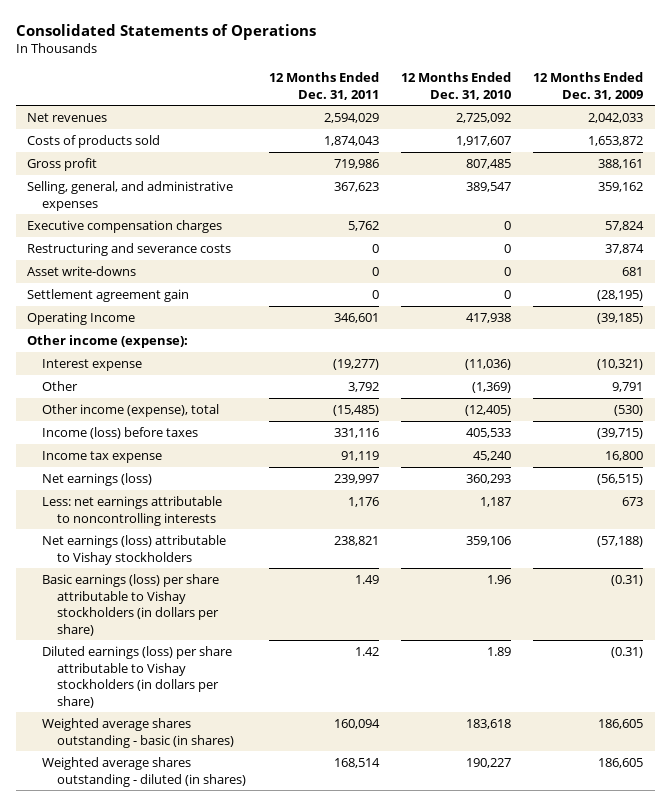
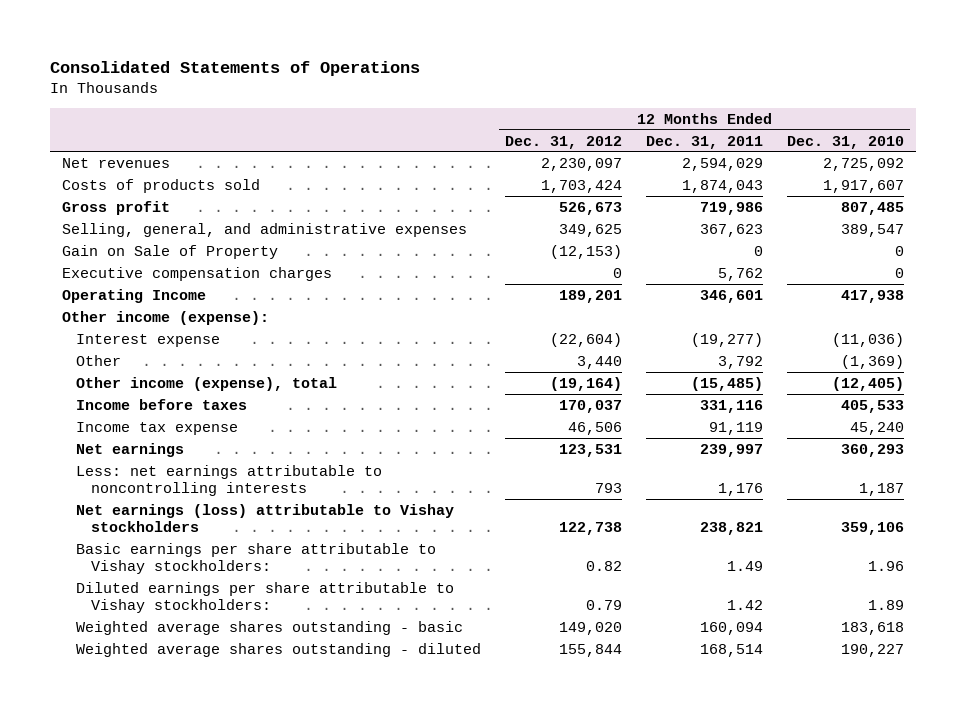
- | 12 Months Ended Dec. 31, 2011 | 12 Months Ended Dec. 31, 2010 | 12 Months Ended Dec. 31, 2009
+ | 12 Months Ended Dec. 31, 2012 | 12 Months Ended Dec. 31, 2011 | 12 Months Ended Dec. 31, 2010
+ Gain on Sale of Property | (12,153) | 0 | 0
- Restructuring and severance costs | 0 | 0 | 37,874
- Asset write-downs | 0 | 0 | 681
- Settlement agreement gain | 0 | 0 | (28,195)
- Income (loss) before taxes | 331,116 | 405,533 | (39,715)
+ Income before taxes | 170,037 | 331,116 | 405,533
- Net earnings (loss) | 239,997 | 360,293 | (56,515)
+ Net earnings | 123,531 | 239,997 | 360,293
- Basic earnings (loss) per share attributable to Vishay stockholders (in dollars per share) | 1.49 | 1.96 | (0.31)
- Diluted earnings (loss) per share attributable to Vishay stockholders (in dollars per share) | 1.42 | 1.89 | (0.31)
- Weighted average shares outstanding - basic (in shares) | 160,094 | 183,618 | 186,605
- Weighted average shares outstanding - diluted (in shares) | 168,514 | 190,227 | 186,605
+ Basic earnings per share attributable to Vishay stockholders: | 0.82 | 1.49 | 1.96
+ Diluted earnings per share attributable to Vishay stockholders: | 0.79 | 1.42 | 1.89
+ Weighted average shares outstanding - basic | 149,020 | 160,094 | 183,618
+ Weighted average shares outstanding - diluted | 155,844 | 168,514 | 190,227

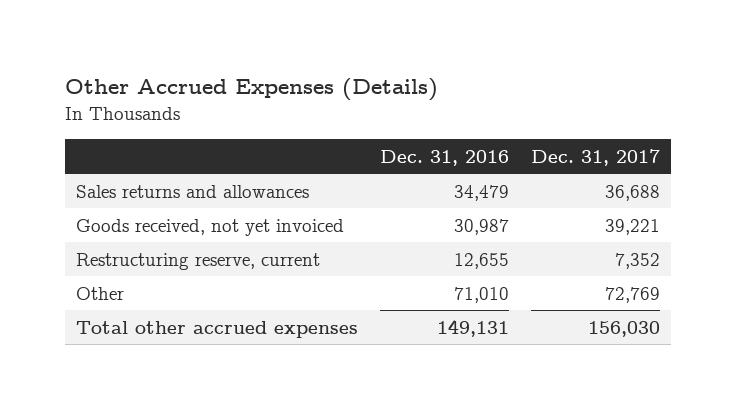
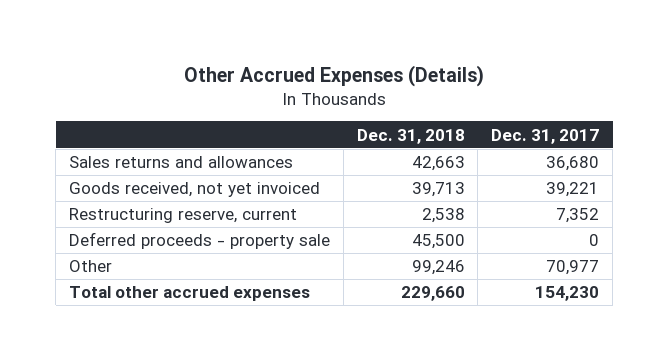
- | Dec. 31, 2016 | Dec. 31, 2017
+ | Dec. 31, 2018 | Dec. 31, 2017
- Sales returns and allowances | 34,479 | 36,688
+ Sales returns and allowances | 42,663 | 36,680
- Other | 71,010 | 72,769
- Total other accrued expenses | 149,131 | 156,030
+ Deferred proceeds - property sale | 45,500 | 0
+ Other | 99,246 | 70,977
+ Total other accrued expenses | 229,660 | 154,230

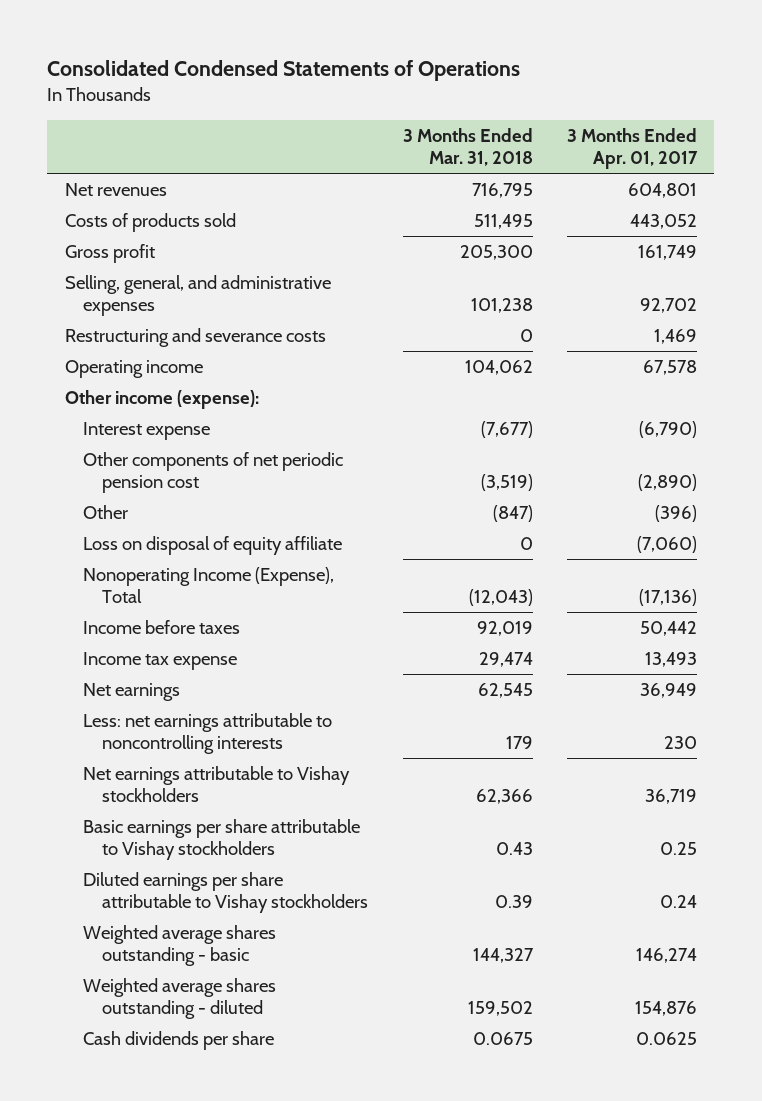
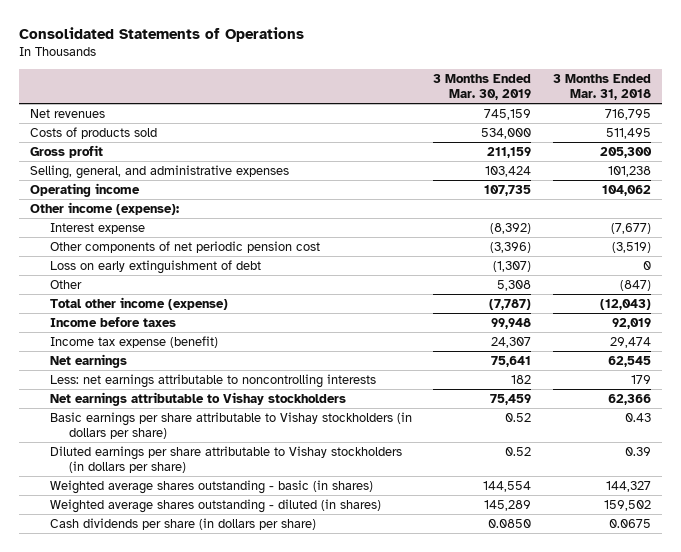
- Consolidated Condensed Statements of Operations
+ Consolidated Statements of Operations
- | 3 Months Ended Mar. 31, 2018 | 3 Months Ended Apr. 01, 2017
+ | 3 Months Ended Mar. 30, 2019 | 3 Months Ended Mar. 31, 2018
- Restructuring and severance costs | 0 | 1,469
+ Loss on early extinguishment of debt | (1,307) | 0
- Loss on disposal of equity affiliate | 0 | (7,060)
- Nonoperating Income (Expense), Total | (12,043) | (17,136)
+ Total other income (expense) | (7,787) | (12,043)
- Income tax expense | 29,474 | 13,493
+ Income tax expense (benefit) | 24,307 | 29,474
- Basic earnings per share attributable to Vishay stockholders | 0.43 | 0.25
- Diluted earnings per share attributable to Vishay stockholders | 0.39 | 0.24
- Weighted average shares outstanding - basic | 144,327 | 146,274
- Weighted average shares outstanding - diluted | 159,502 | 154,876
- Cash dividends per share | 0.0675 | 0.0625
+ Basic earnings per share attributable to Vishay stockholders (in dollars per share) | 0.52 | 0.43
+ Diluted earnings per share attributable to Vishay stockholders (in dollars per share) | 0.52 | 0.39
+ Weighted average shares outstanding - basic (in shares) | 144,554 | 144,327
+ Weighted average shares outstanding - diluted (in shares) | 145,289 | 159,502
+ Cash dividends per share (in dollars per share) | 0.0850 | 0.0675

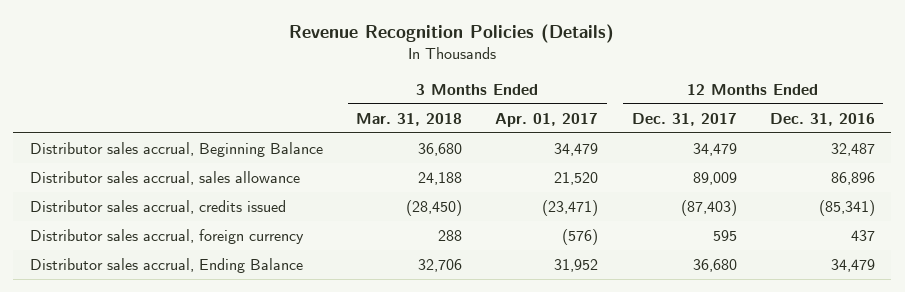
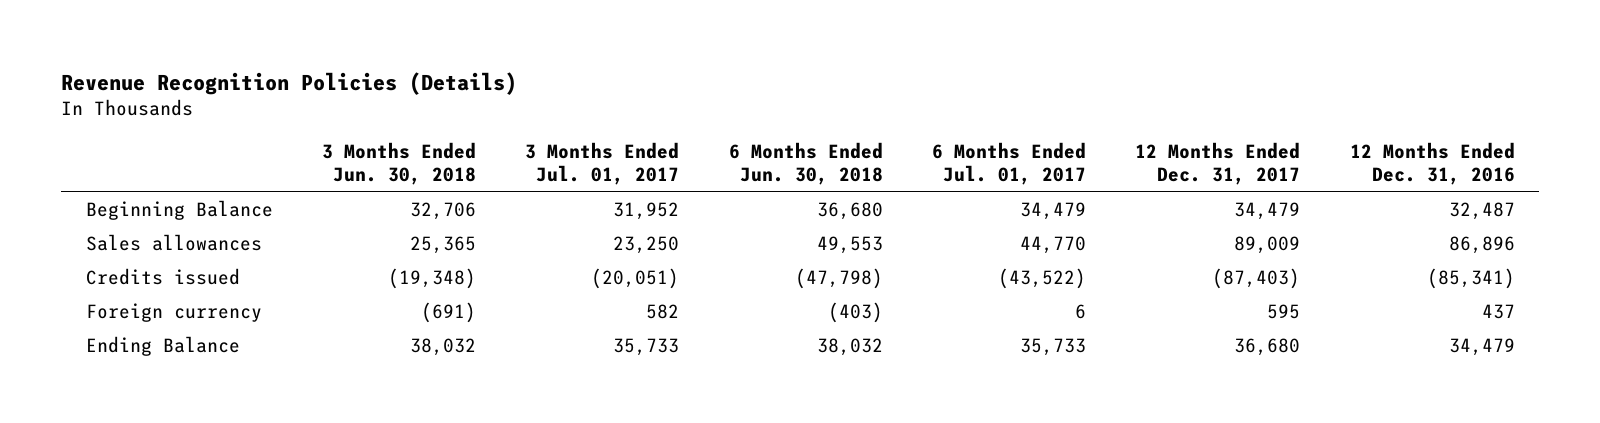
- | 3 Months Ended Mar. 31, 2018 | 3 Months Ended Apr. 01, 2017 | 12 Months Ended Dec. 31, 2017 | 12 Months Ended Dec. 31, 2016
+ | 3 Months Ended Jun. 30, 2018 | 3 Months Ended Jul. 01, 2017 | 6 Months Ended Jun. 30, 2018 | 6 Months Ended Jul. 01, 2017 | 12 Months Ended Dec. 31, 2017 | 12 Months Ended Dec. 31, 2016
- Distributor sales accrual, Beginning Balance | 36,680 | 34,479 | 34,479 | 32,487
- Distributor sales accrual, sales allowance | 24,188 | 21,520 | 89,009 | 86,896
- Distributor sales accrual, credits issued | (28,450) | (23,471) | (87,403) | (85,341)
- Distributor sales accrual, foreign currency | 288 | (576) | 595 | 437
- Distributor sales accrual, Ending Balance | 32,706 | 31,952 | 36,680 | 34,479
+ Beginning Balance | 32,706 | 31,952 | 36,680 | 34,479 | 34,479 | 32,487
+ Sales allowances | 25,365 | 23,250 | 49,553 | 44,770 | 89,009 | 86,896
+ Credits issued | (19,348) | (20,051) | (47,798) | (43,522) | (87,403) | (85,341)
+ Foreign currency | (691) | 582 | (403) | 6 | 595 | 437
+ Ending Balance | 38,032 | 35,733 | 38,032 | 35,733 | 36,680 | 34,479

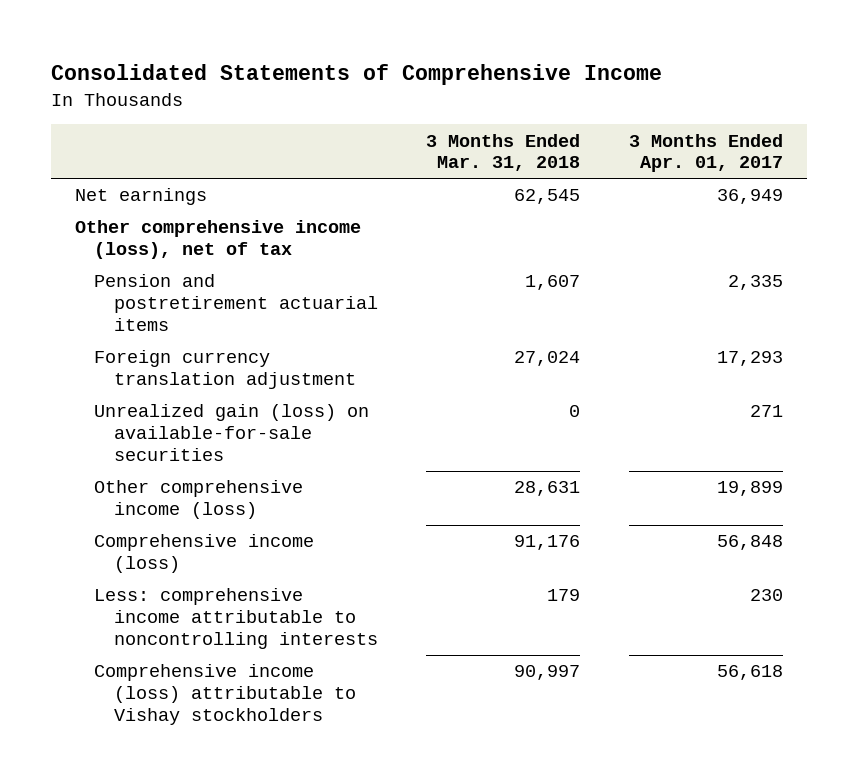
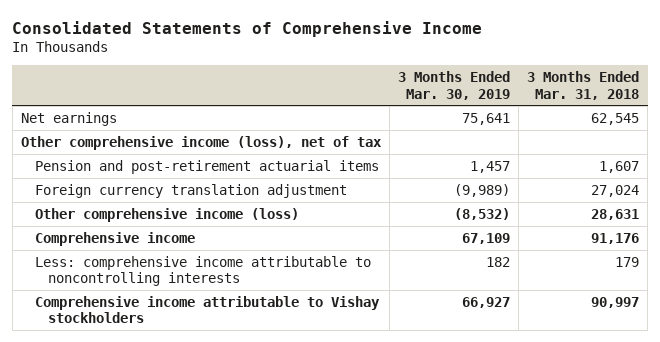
- | 3 Months Ended Mar. 31, 2018 | 3 Months Ended Apr. 01, 2017
+ | 3 Months Ended Mar. 30, 2019 | 3 Months Ended Mar. 31, 2018
- Pension and postretirement actuarial items | 1,607 | 2,335
+ Pension and post-retirement actuarial items | 1,457 | 1,607
- Unrealized gain (loss) on available-for-sale securities | 0 | 271
- Comprehensive income (loss) | 91,176 | 56,848
+ Comprehensive income | 67,109 | 91,176
- Comprehensive income (loss) attributable to Vishay stockholders | 90,997 | 56,618
+ Comprehensive income attributable to Vishay stockholders | 66,927 | 90,997

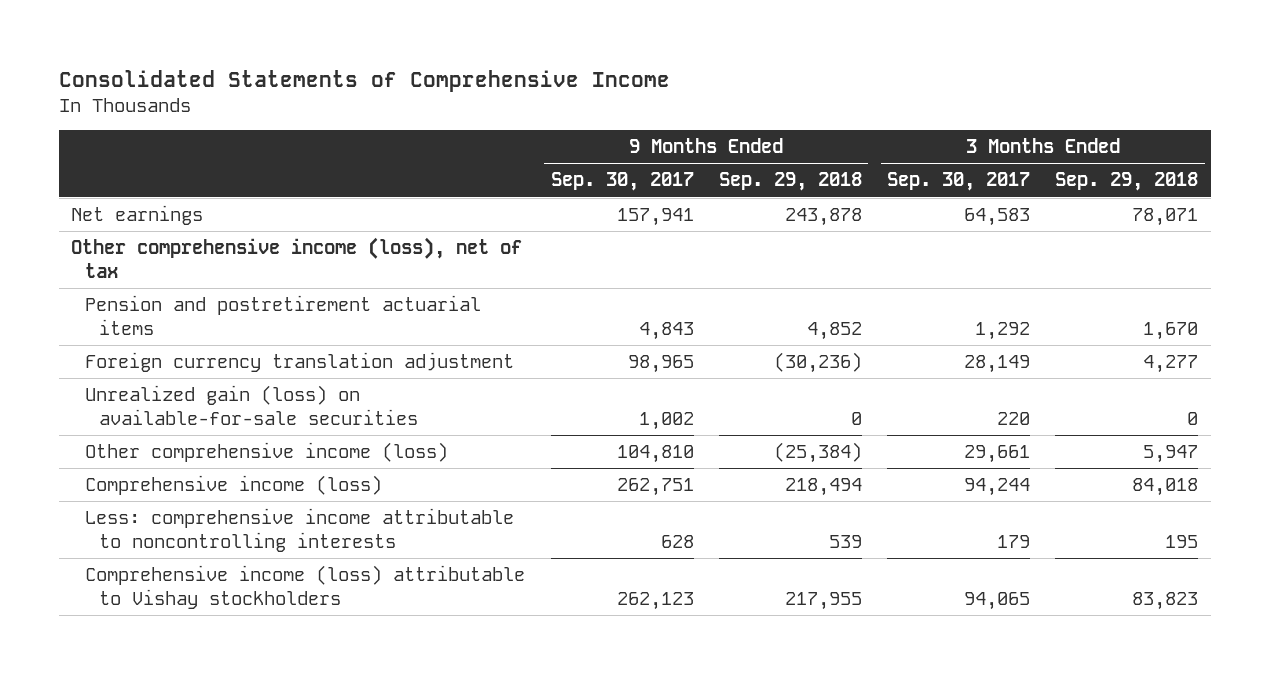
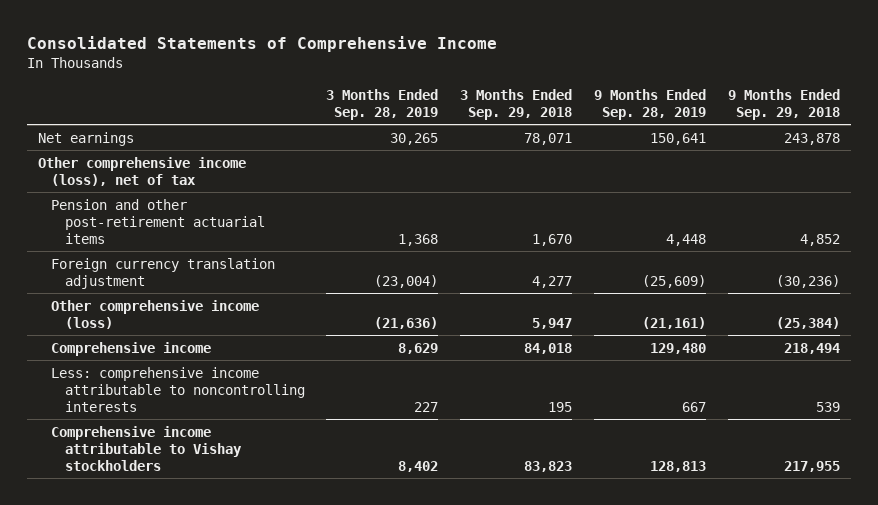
- | 9 Months Ended Sep. 30, 2017 | 9 Months Ended Sep. 29, 2018 | 3 Months Ended Sep. 30, 2017 | 3 Months Ended Sep. 29, 2018
+ | 3 Months Ended Sep. 28, 2019 | 3 Months Ended Sep. 29, 2018 | 9 Months Ended Sep. 28, 2019 | 9 Months Ended Sep. 29, 2018
- Pension and postretirement actuarial items | 4,843 | 4,852 | 1,292 | 1,670
+ Pension and other post-retirement actuarial items | 1,368 | 1,670 | 4,448 | 4,852
- Unrealized gain (loss) on available-for-sale securities | 1,002 | 0 | 220 | 0
- Comprehensive income (loss) | 262,751 | 218,494 | 94,244 | 84,018
+ Comprehensive income | 8,629 | 84,018 | 129,480 | 218,494
- Comprehensive income (loss) attributable to Vishay stockholders | 262,123 | 217,955 | 94,065 | 83,823
+ Comprehensive income attributable to Vishay stockholders | 8,402 | 83,823 | 128,813 | 217,955

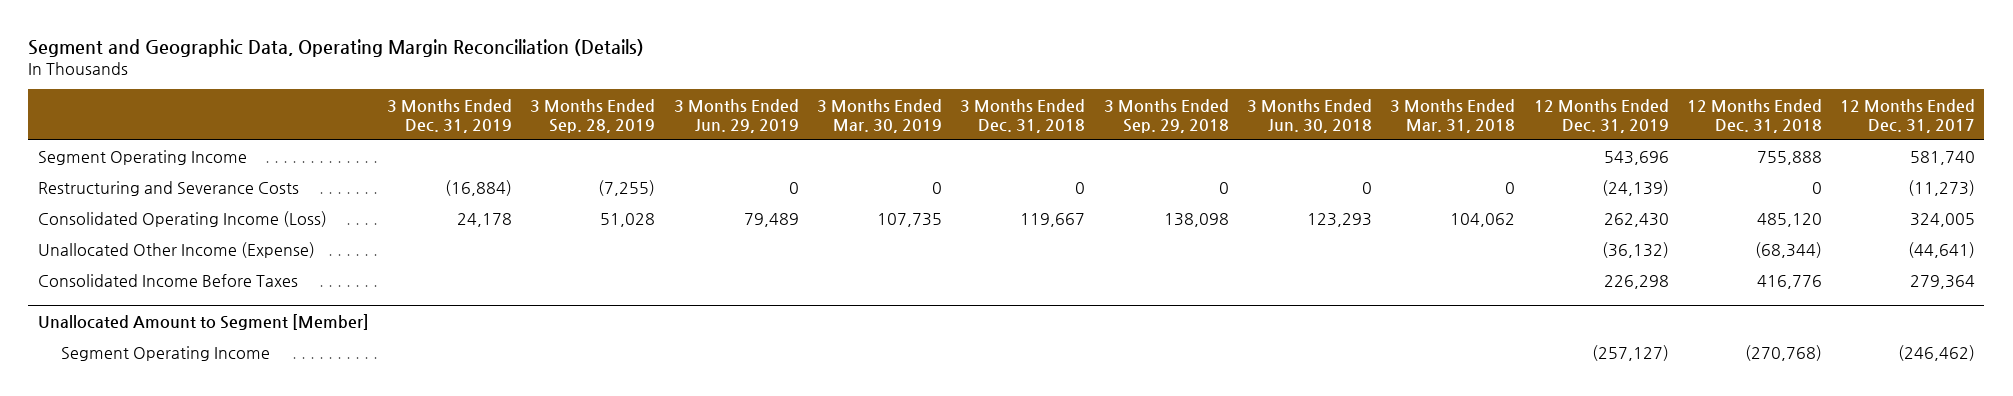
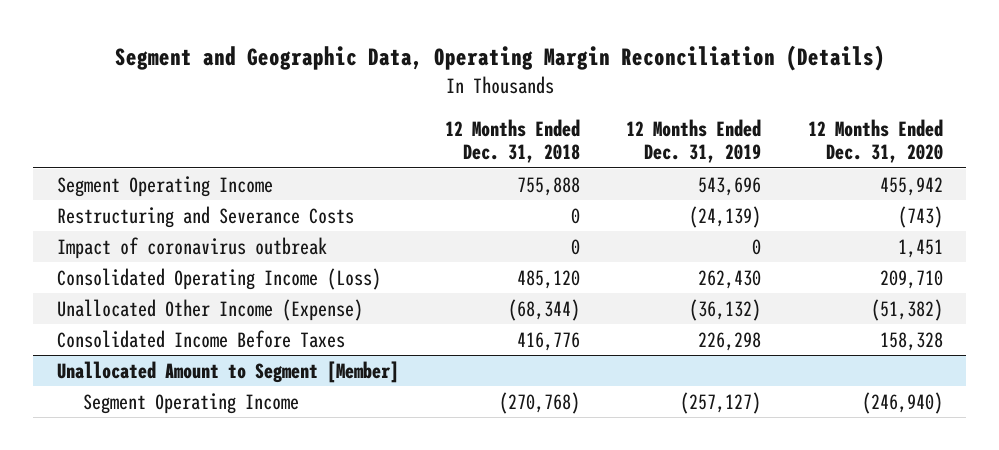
- | 3 Months Ended Dec. 31, 2019 | 3 Months Ended Sep. 28, 2019 | 3 Months Ended Jun. 29, 2019 | 3 Months Ended Mar. 30, 2019 | 3 Months Ended Dec. 31, 2018 | 3 Months Ended Sep. 29, 2018 | 3 Months Ended Jun. 30, 2018 | 3 Months Ended Mar. 31, 2018 | 12 Months Ended Dec. 31, 2019 | 12 Months Ended Dec. 31, 2018 | 12 Months Ended Dec. 31, 2017
+ | 12 Months Ended Dec. 31, 2018 | 12 Months Ended Dec. 31, 2019 | 12 Months Ended Dec. 31, 2020
+ Impact of coronavirus outbreak | 0 | 0 | 1,451

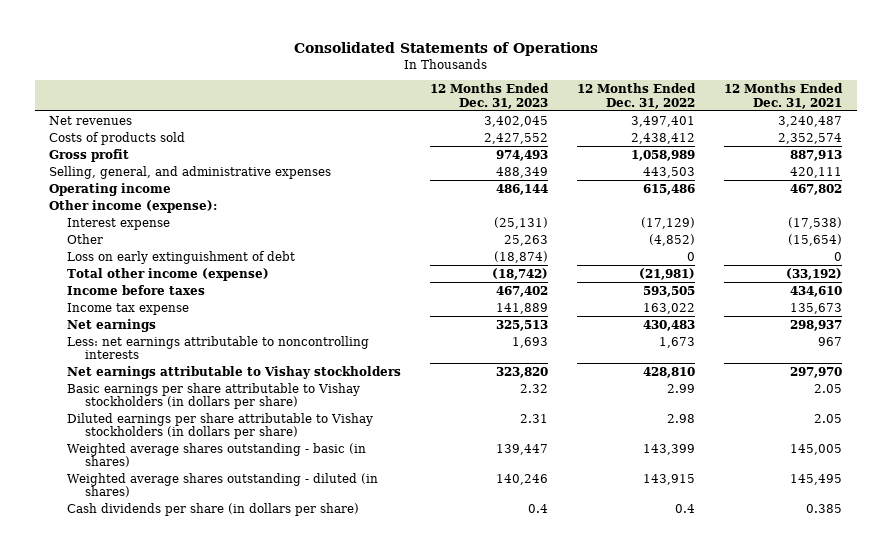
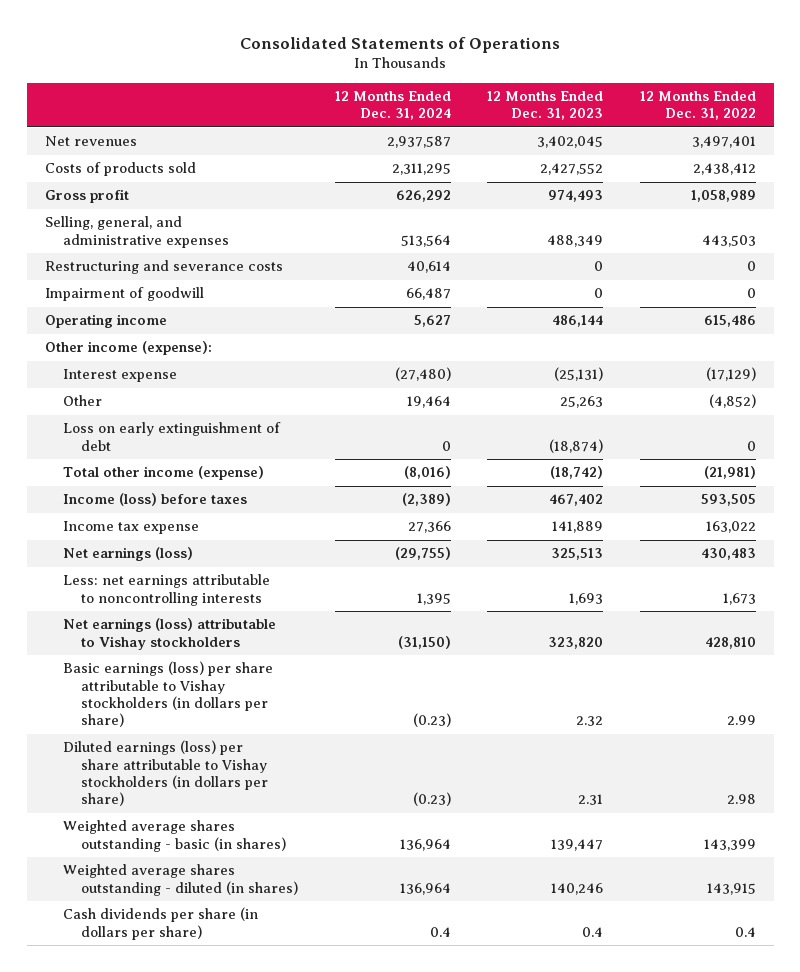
- | 12 Months Ended Dec. 31, 2023 | 12 Months Ended Dec. 31, 2022 | 12 Months Ended Dec. 31, 2021
+ | 12 Months Ended Dec. 31, 2024 | 12 Months Ended Dec. 31, 2023 | 12 Months Ended Dec. 31, 2022
+ Restructuring and severance costs | 40,614 | 0 | 0
+ Impairment of goodwill | 66,487 | 0 | 0
- Income before taxes | 467,402 | 593,505 | 434,610
+ Income (loss) before taxes | (2,389) | 467,402 | 593,505
- Net earnings | 325,513 | 430,483 | 298,937
+ Net earnings (loss) | (29,755) | 325,513 | 430,483
- Net earnings attributable to Vishay stockholders | 323,820 | 428,810 | 297,970
- Basic earnings per share attributable to Vishay stockholders (in dollars per share) | 2.32 | 2.99 | 2.05
- Diluted earnings per share attributable to Vishay stockholders (in dollars per share) | 2.31 | 2.98 | 2.05
+ Net earnings (loss) attributable to Vishay stockholders | (31,150) | 323,820 | 428,810
+ Basic earnings (loss) per share attributable to Vishay stockholders (in dollars per share) | (0.23) | 2.32 | 2.99
+ Diluted earnings (loss) per share attributable to Vishay stockholders (in dollars per share) | (0.23) | 2.31 | 2.98

